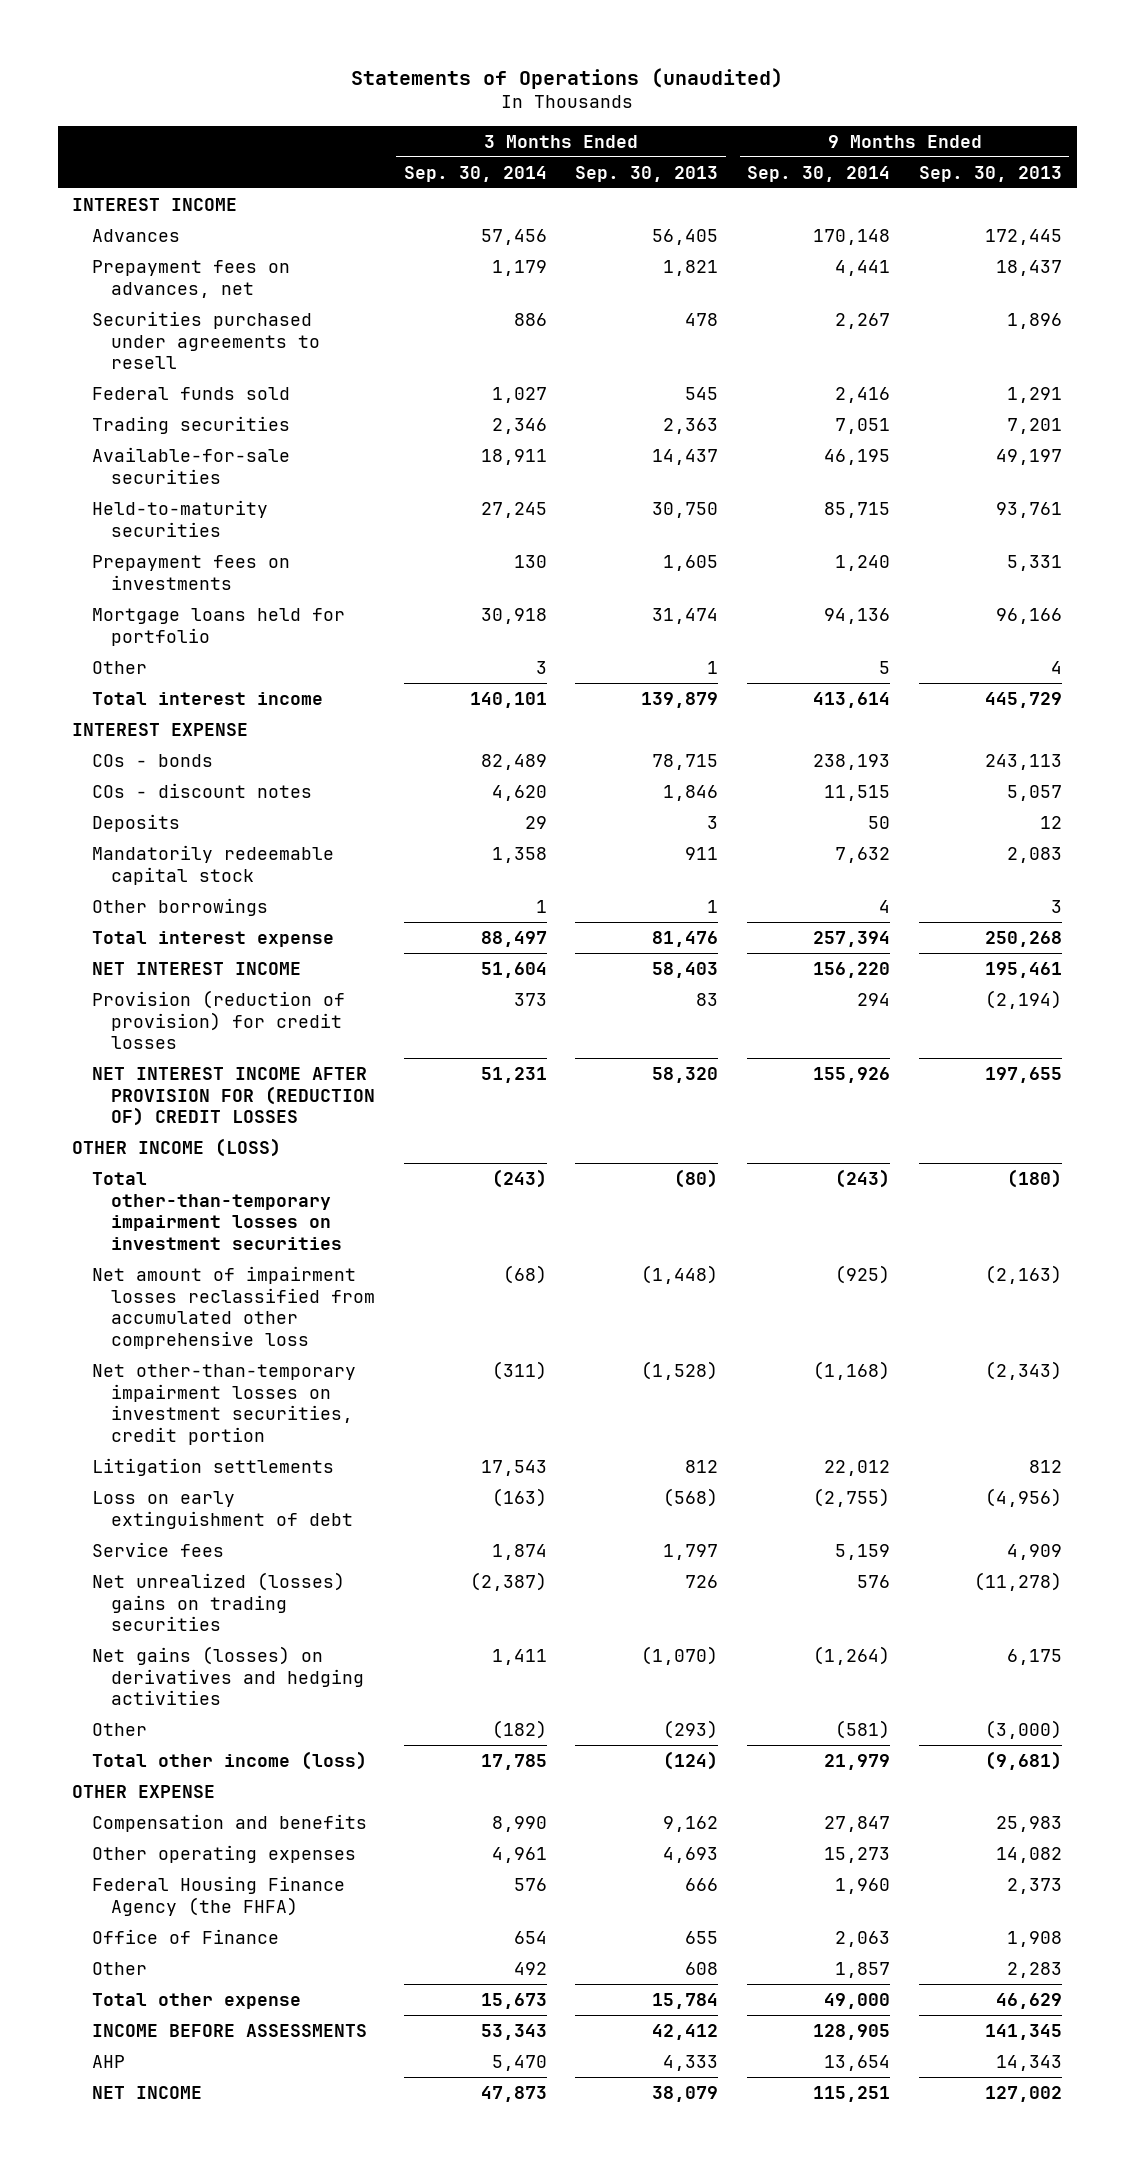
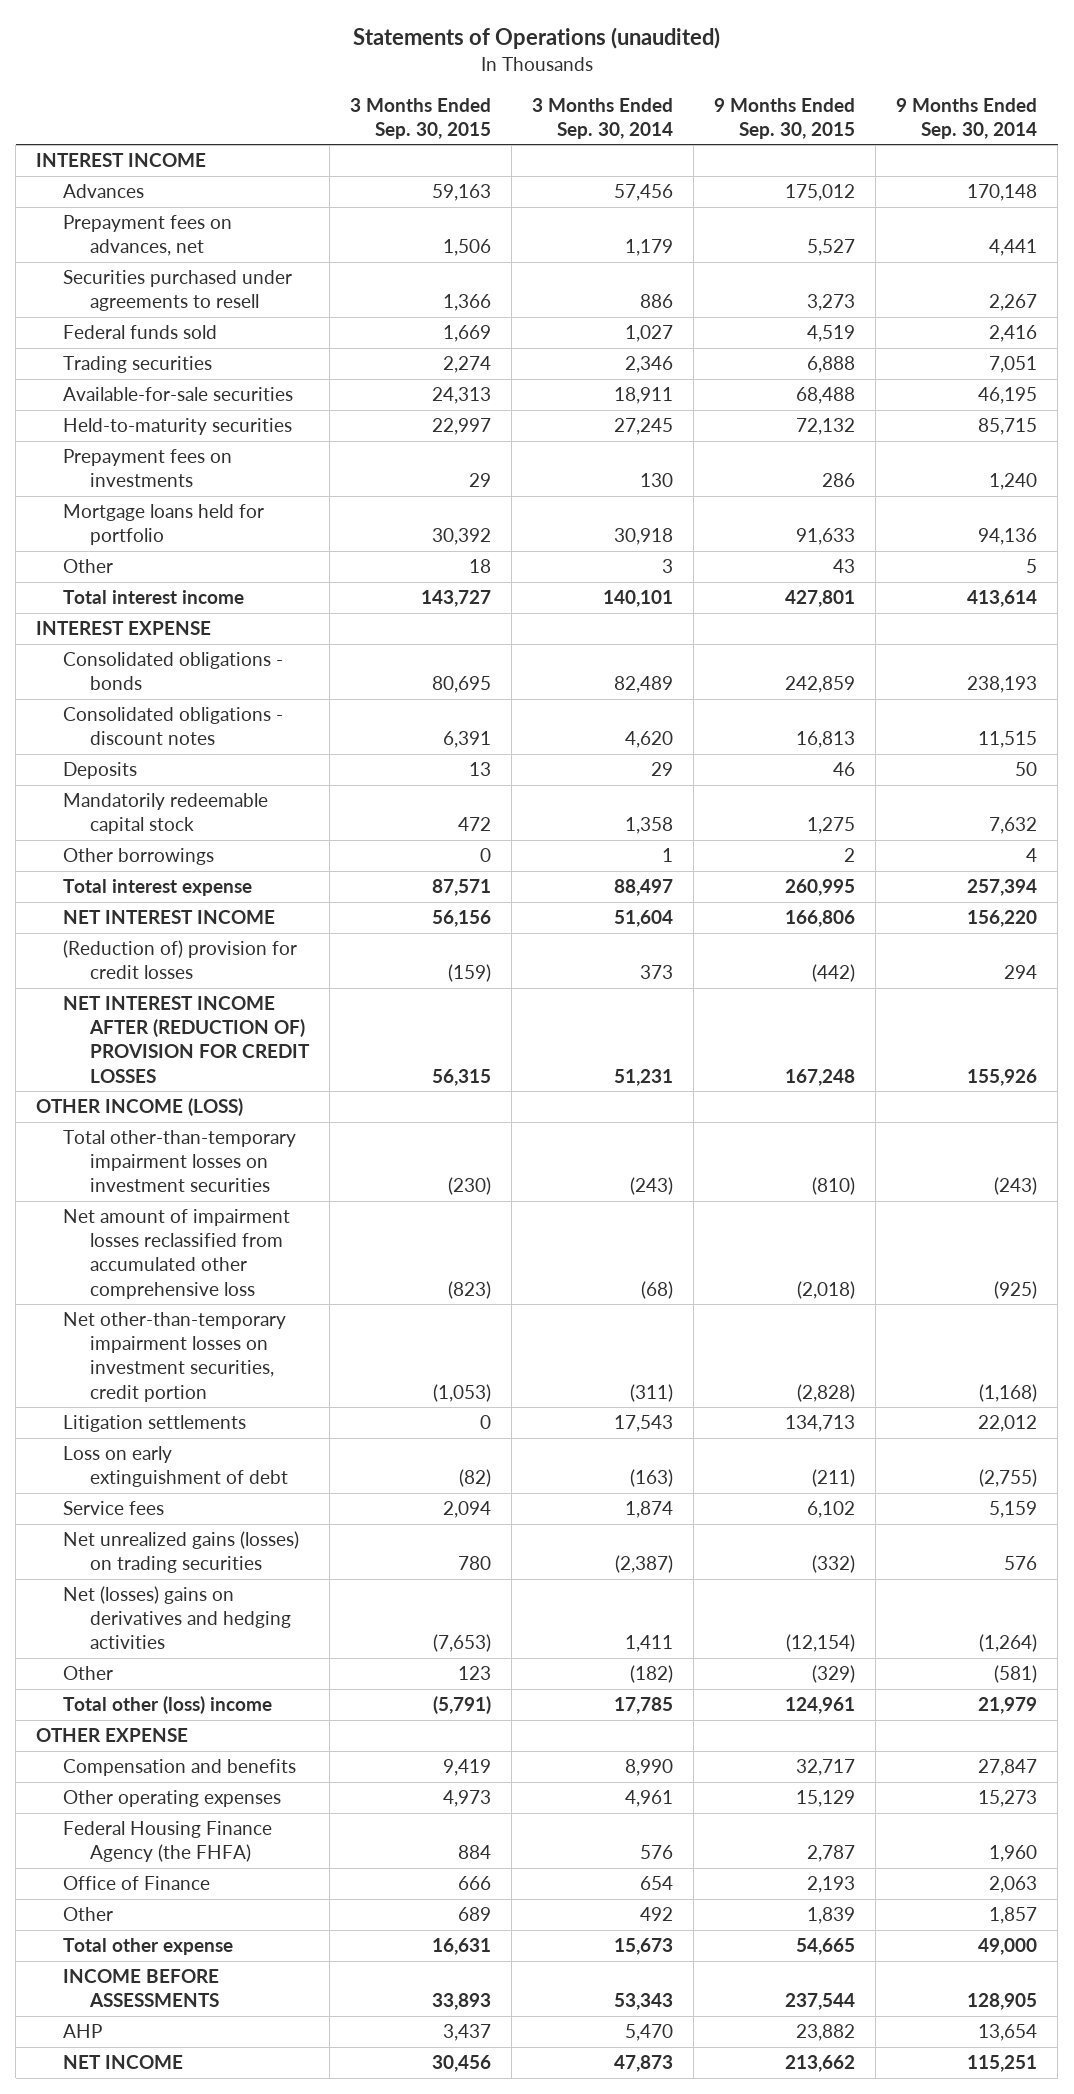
- | 3 Months Ended Sep. 30, 2014 | 3 Months Ended Sep. 30, 2013 | 9 Months Ended Sep. 30, 2014 | 9 Months Ended Sep. 30, 2013
+ | 3 Months Ended Sep. 30, 2015 | 3 Months Ended Sep. 30, 2014 | 9 Months Ended Sep. 30, 2015 | 9 Months Ended Sep. 30, 2014
- COs - bonds | 82,489 | 78,715 | 238,193 | 243,113
- COs - discount notes | 4,620 | 1,846 | 11,515 | 5,057
+ Consolidated obligations - bonds | 80,695 | 82,489 | 242,859 | 238,193
+ Consolidated obligations - discount notes | 6,391 | 4,620 | 16,813 | 11,515
- Provision (reduction of provision) for credit losses | 373 | 83 | 294 | (2,194)
- NET INTEREST INCOME AFTER PROVISION FOR (REDUCTION OF) CREDIT LOSSES | 51,231 | 58,320 | 155,926 | 197,655
+ (Reduction of) provision for credit losses | (159) | 373 | (442) | 294
+ NET INTEREST INCOME AFTER (REDUCTION OF) PROVISION FOR CREDIT LOSSES | 56,315 | 51,231 | 167,248 | 155,926
- Net unrealized (losses) gains on trading securities | (2,387) | 726 | 576 | (11,278)
- Net gains (losses) on derivatives and hedging activities | 1,411 | (1,070) | (1,264) | 6,175
+ Net unrealized gains (losses) on trading securities | 780 | (2,387) | (332) | 576
+ Net (losses) gains on derivatives and hedging activities | (7,653) | 1,411 | (12,154) | (1,264)
- Total other income (loss) | 17,785 | (124) | 21,979 | (9,681)
+ Total other (loss) income | (5,791) | 17,785 | 124,961 | 21,979

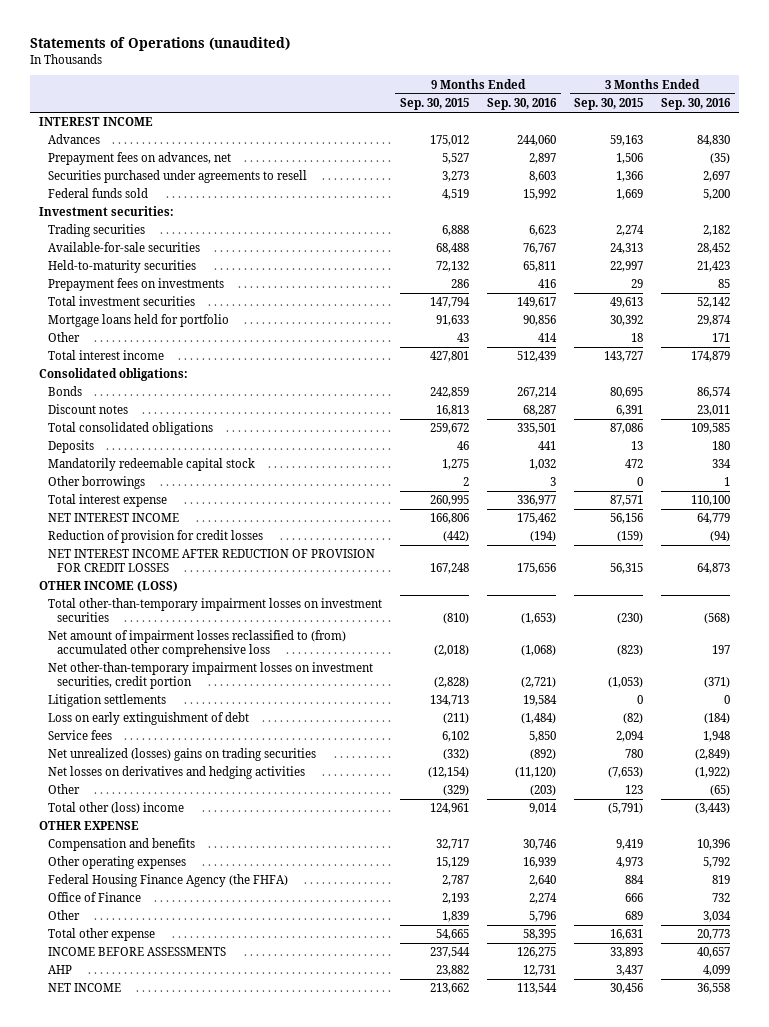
- | 3 Months Ended Sep. 30, 2015 | 3 Months Ended Sep. 30, 2014 | 9 Months Ended Sep. 30, 2015 | 9 Months Ended Sep. 30, 2014
+ | 9 Months Ended Sep. 30, 2015 | 9 Months Ended Sep. 30, 2016 | 3 Months Ended Sep. 30, 2015 | 3 Months Ended Sep. 30, 2016
+ Investment securities:
+ Total investment securities | 147,794 | 149,617 | 49,613 | 52,142
- INTEREST EXPENSE
- Consolidated obligations - bonds | 80,695 | 82,489 | 242,859 | 238,193
- Consolidated obligations - discount notes | 6,391 | 4,620 | 16,813 | 11,515
+ Consolidated obligations:
+ Bonds | 242,859 | 267,214 | 80,695 | 86,574
+ Discount notes | 16,813 | 68,287 | 6,391 | 23,011
+ Total consolidated obligations | 259,672 | 335,501 | 87,086 | 109,585
- (Reduction of) provision for credit losses | (159) | 373 | (442) | 294
- NET INTEREST INCOME AFTER (REDUCTION OF) PROVISION FOR CREDIT LOSSES | 56,315 | 51,231 | 167,248 | 155,926
+ Reduction of provision for credit losses | (442) | (194) | (159) | (94)
+ NET INTEREST INCOME AFTER REDUCTION OF PROVISION FOR CREDIT LOSSES | 167,248 | 175,656 | 56,315 | 64,873
- Net amount of impairment losses reclassified from accumulated other comprehensive loss | (823) | (68) | (2,018) | (925)
+ Net amount of impairment losses reclassified to (from) accumulated other comprehensive loss | (2,018) | (1,068) | (823) | 197
- Net unrealized gains (losses) on trading securities | 780 | (2,387) | (332) | 576
- Net (losses) gains on derivatives and hedging activities | (7,653) | 1,411 | (12,154) | (1,264)
+ Net unrealized (losses) gains on trading securities | (332) | (892) | 780 | (2,849)
+ Net losses on derivatives and hedging activities | (12,154) | (11,120) | (7,653) | (1,922)

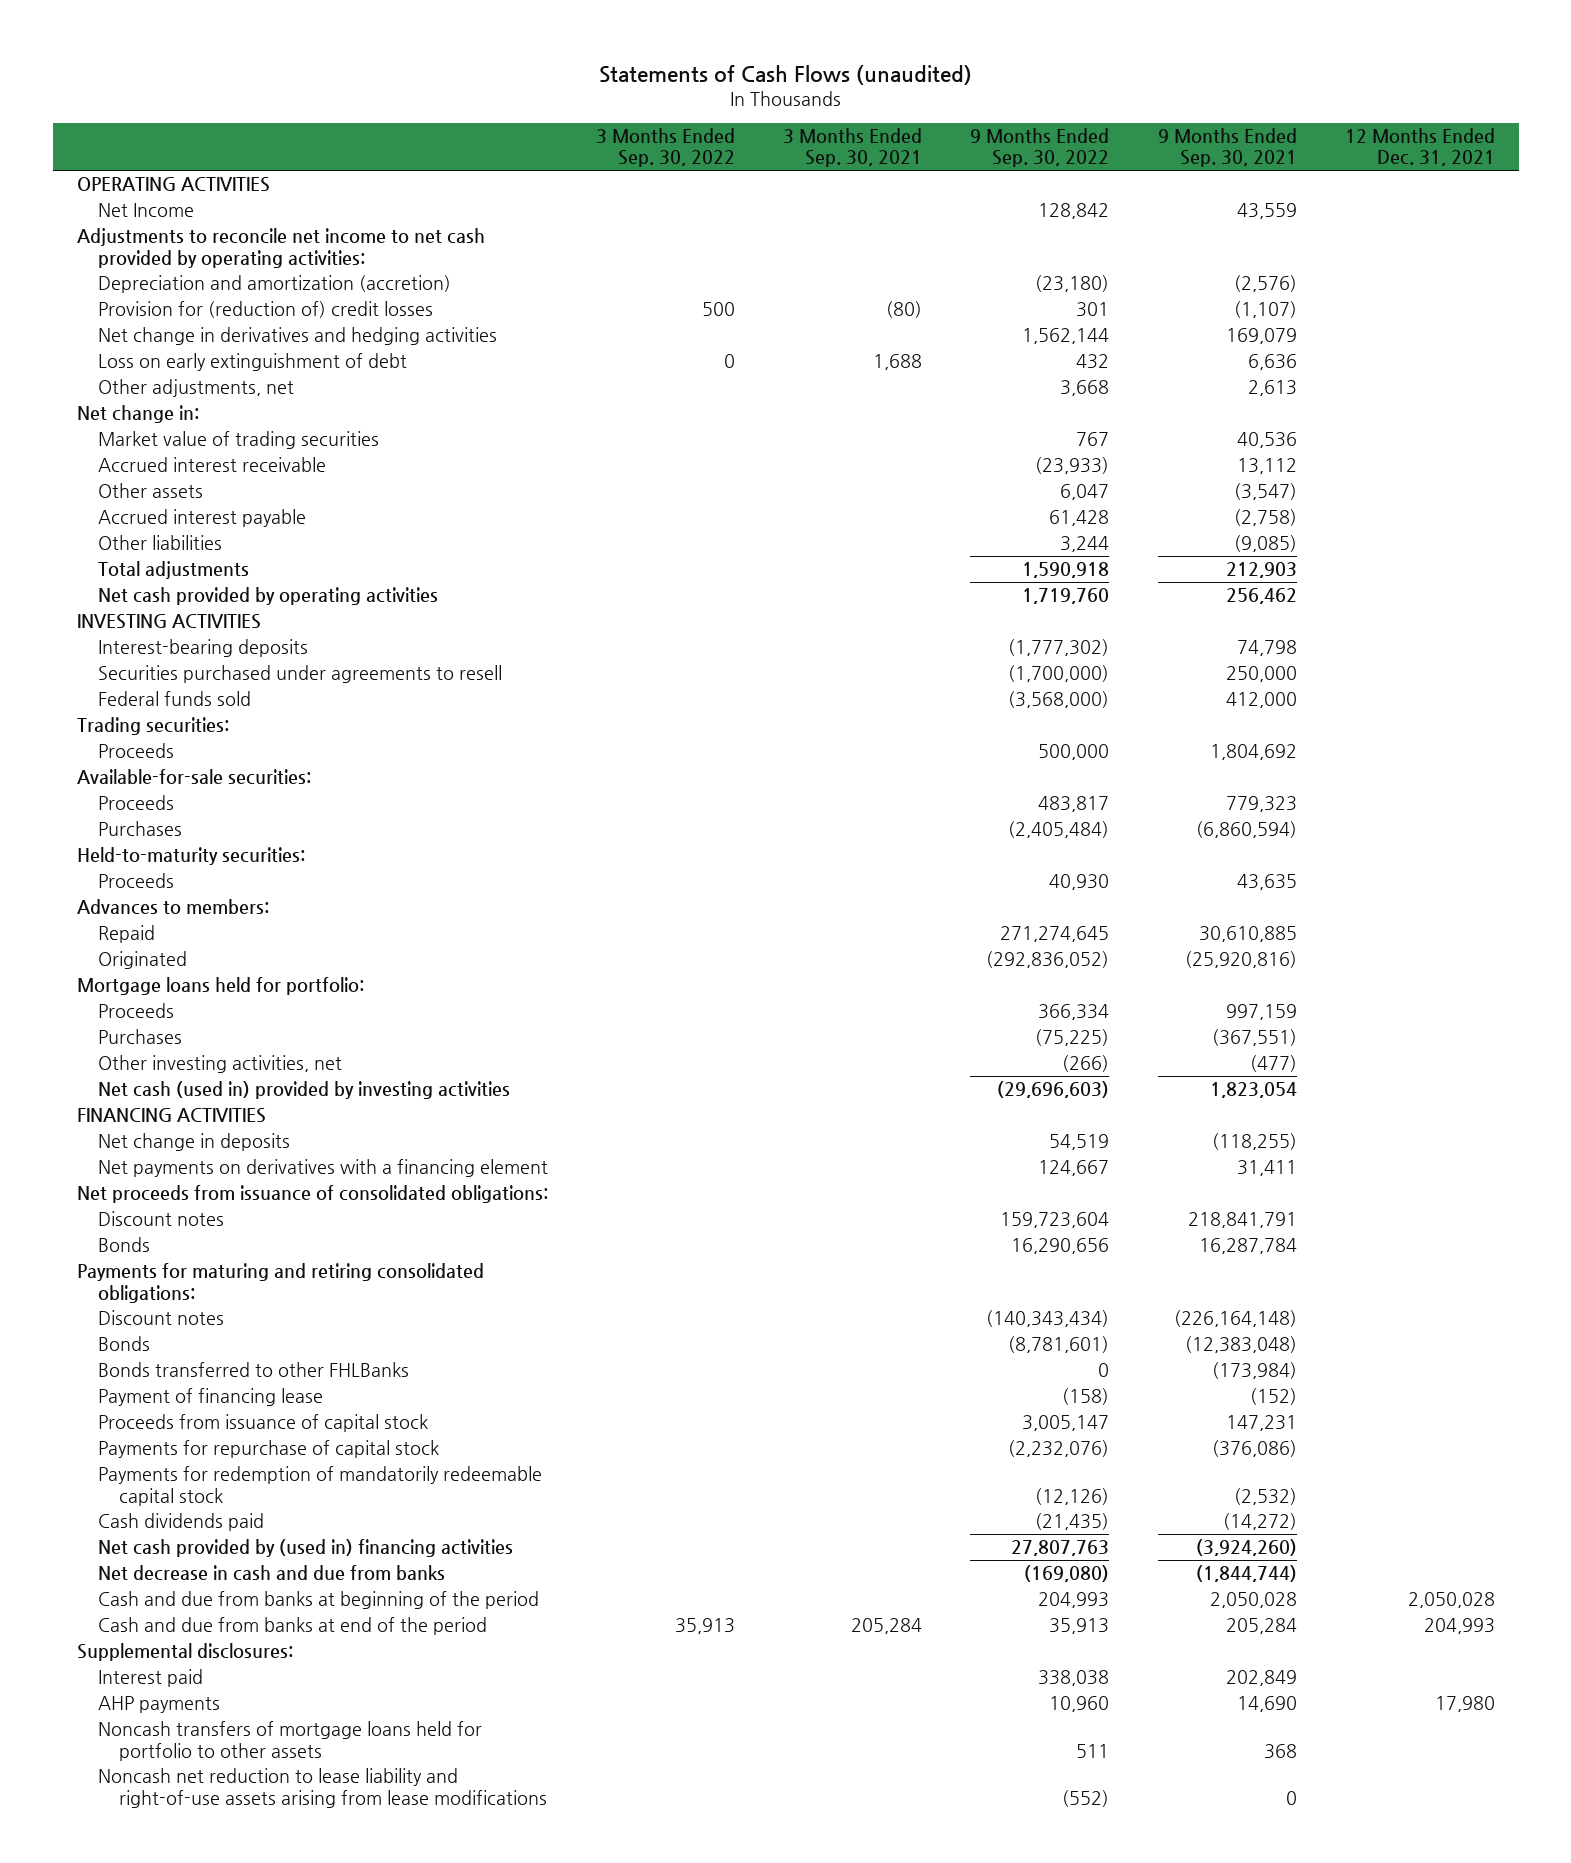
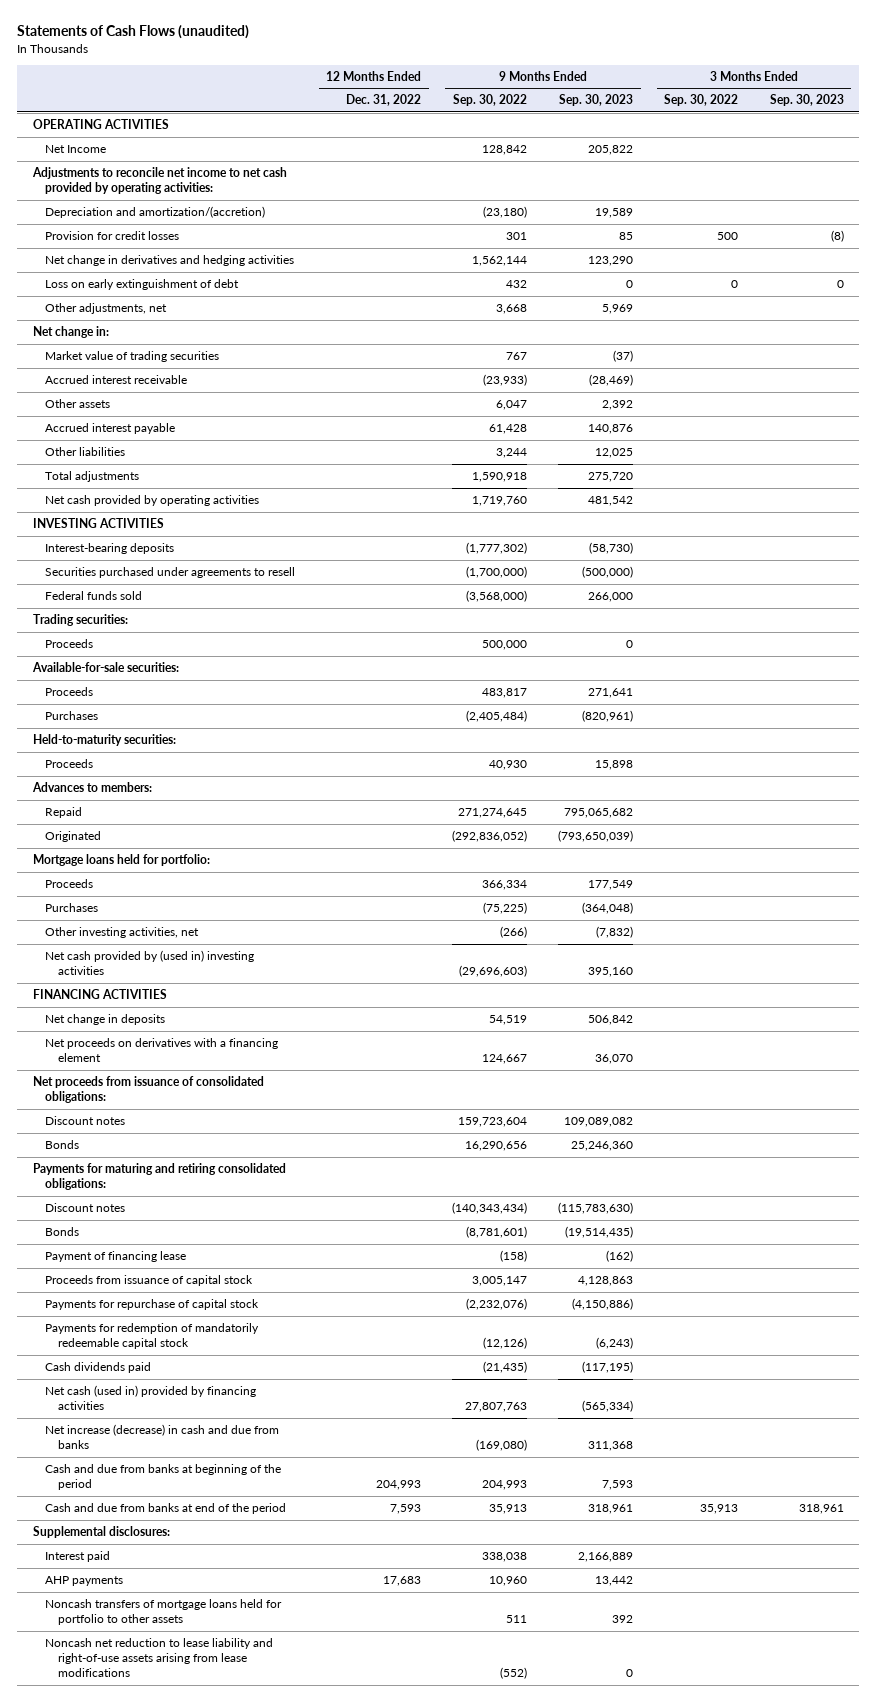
- | 3 Months Ended Sep. 30, 2022 | 3 Months Ended Sep. 30, 2021 | 9 Months Ended Sep. 30, 2022 | 9 Months Ended Sep. 30, 2021 | 12 Months Ended Dec. 31, 2021
+ | 12 Months Ended Dec. 31, 2022 | 9 Months Ended Sep. 30, 2022 | 9 Months Ended Sep. 30, 2023 | 3 Months Ended Sep. 30, 2022 | 3 Months Ended Sep. 30, 2023
- Depreciation and amortization (accretion) | | | (23,180) | (2,576) |
- Provision for (reduction of) credit losses | 500 | (80) | 301 | (1,107) |
+ Depreciation and amortization/(accretion) | | (23,180) | 19,589 | |
+ Provision for credit losses | | 301 | 85 | 500 | (8)
- Net cash (used in) provided by investing activities | | | (29,696,603) | 1,823,054 |
+ Net cash provided by (used in) investing activities | | (29,696,603) | 395,160 | |
- Net payments on derivatives with a financing element | | | 124,667 | 31,411 |
+ Net proceeds on derivatives with a financing element | | 124,667 | 36,070 | |
- Bonds transferred to other FHLBanks | | | 0 | (173,984) |
- Net cash provided by (used in) financing activities | | | 27,807,763 | (3,924,260) |
- Net decrease in cash and due from banks | | | (169,080) | (1,844,744) |
+ Net cash (used in) provided by financing activities | | 27,807,763 | (565,334) | |
+ Net increase (decrease) in cash and due from banks | | (169,080) | 311,368 | |

